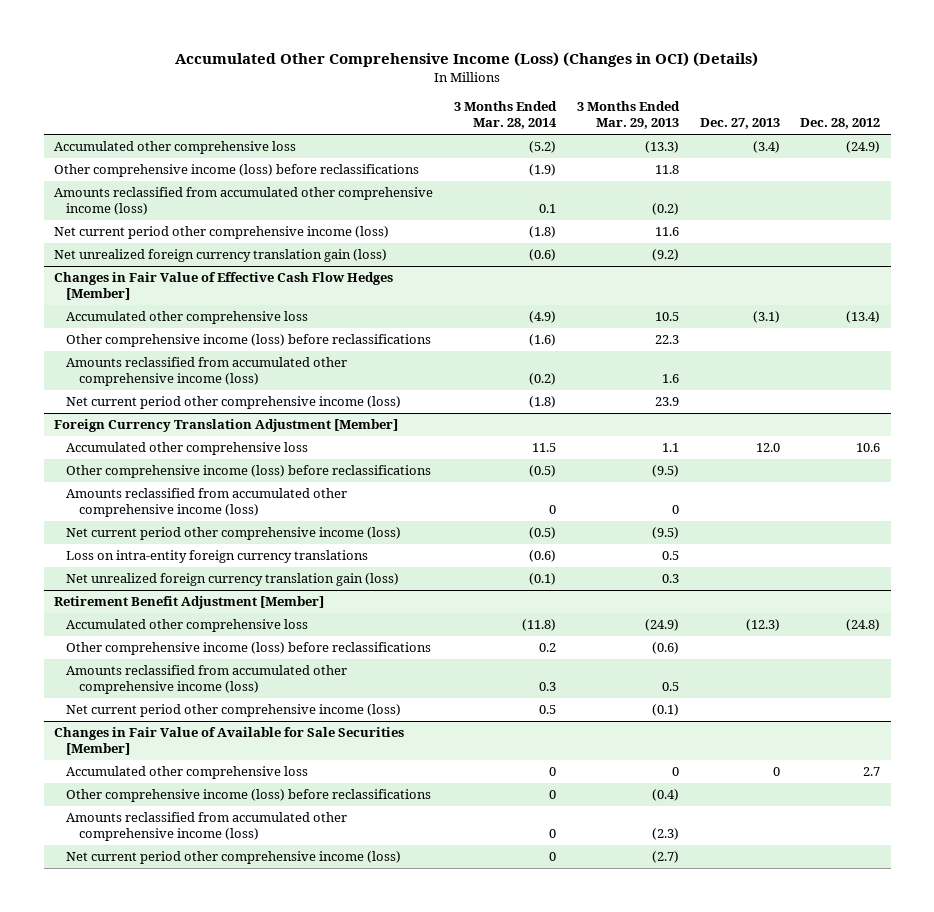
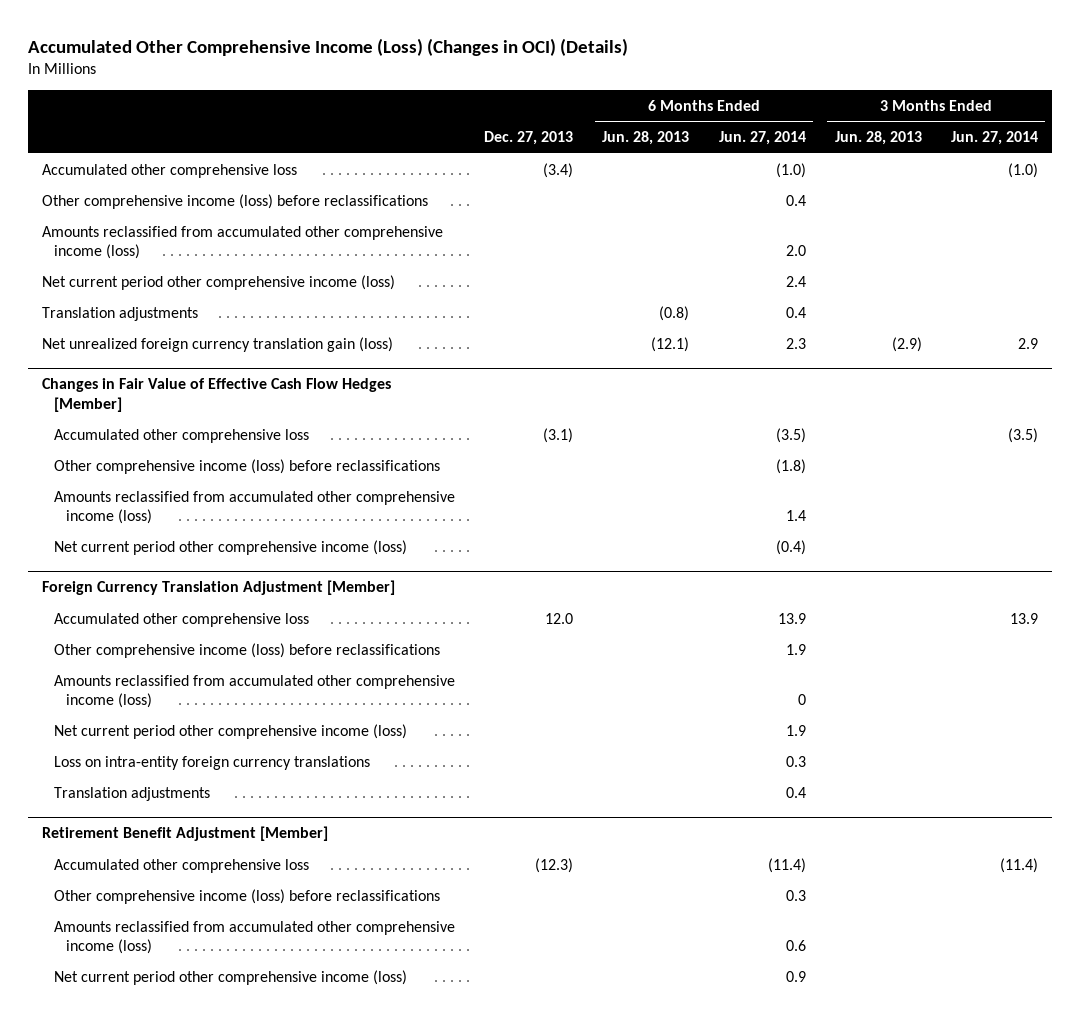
- | 3 Months Ended Mar. 28, 2014 | 3 Months Ended Mar. 29, 2013 | Dec. 27, 2013 | Dec. 28, 2012
+ | Dec. 27, 2013 | 6 Months Ended Jun. 28, 2013 | 6 Months Ended Jun. 27, 2014 | 3 Months Ended Jun. 28, 2013 | 3 Months Ended Jun. 27, 2014
+ Translation adjustments | | (0.8) | 0.4 | |
@ Foreign Currency Translation Adjustment [Member]
- Net unrealized foreign currency translation gain (loss) | (0.1) | 0.3 | |
+ Translation adjustments | | | 0.4 | |
- Changes in Fair Value of Available for Sale Securities [Member]
- Accumulated other comprehensive loss | 0 | 0 | 0 | 2.7
- Other comprehensive income (loss) before reclassifications | 0 | (0.4) | |
- Amounts reclassified from accumulated other comprehensive income (loss) | 0 | (2.3) | |
- Net current period other comprehensive income (loss) | 0 | (2.7) | |

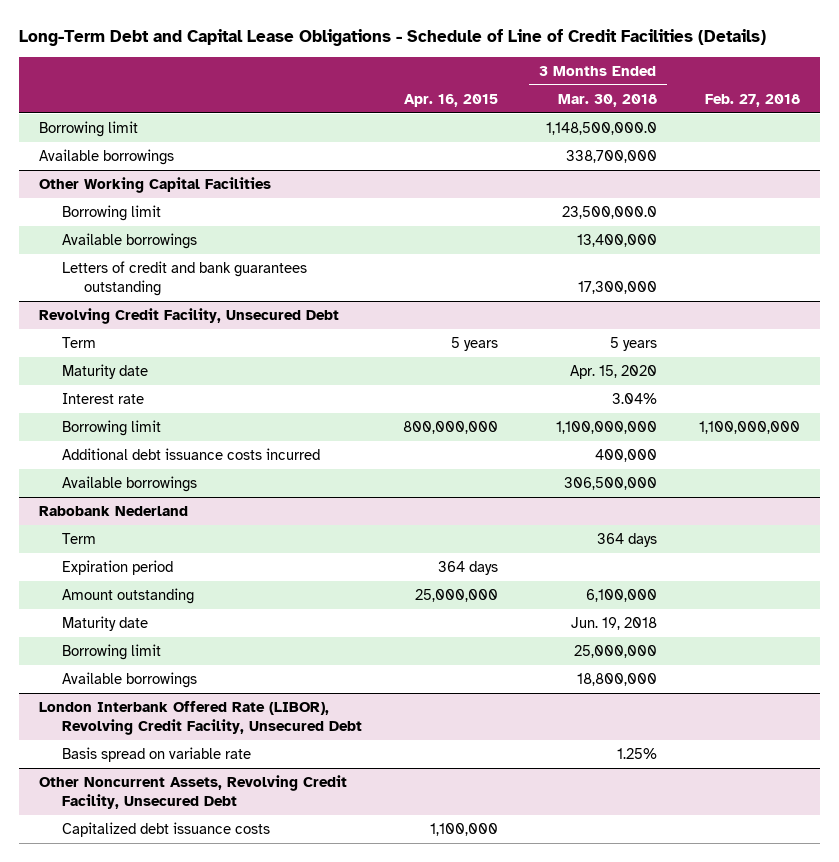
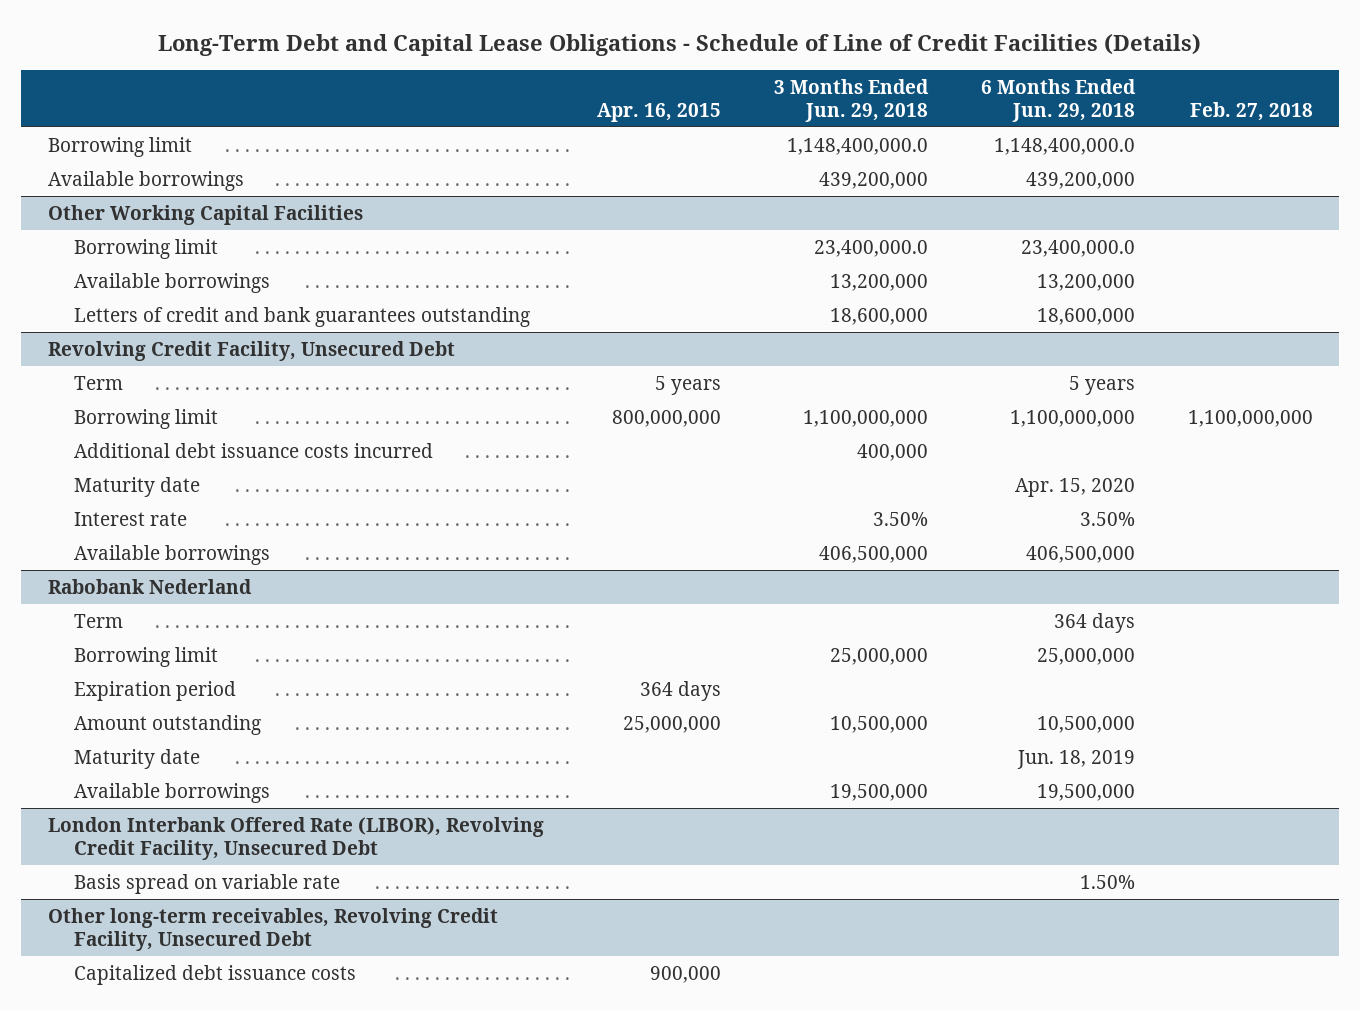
- | Apr. 16, 2015 | 3 Months Ended Mar. 30, 2018 | Feb. 27, 2018
+ | Apr. 16, 2015 | 3 Months Ended Jun. 29, 2018 | 6 Months Ended Jun. 29, 2018 | Feb. 27, 2018
@ Revolving Credit Facility, Unsecured Debt
moved down: Maturity date | | | Apr. 15, 2020 |
moved down: Interest rate | | 3.50% | 3.50% |
@ Rabobank Nederland
moved up: Borrowing limit | | 25,000,000 | 25,000,000 |
- Other Noncurrent Assets, Revolving Credit Facility, Unsecured Debt
- Capitalized debt issuance costs | 1,100,000 | |
+ Other long-term receivables, Revolving Credit Facility, Unsecured Debt
+ Capitalized debt issuance costs | 900,000 | | |

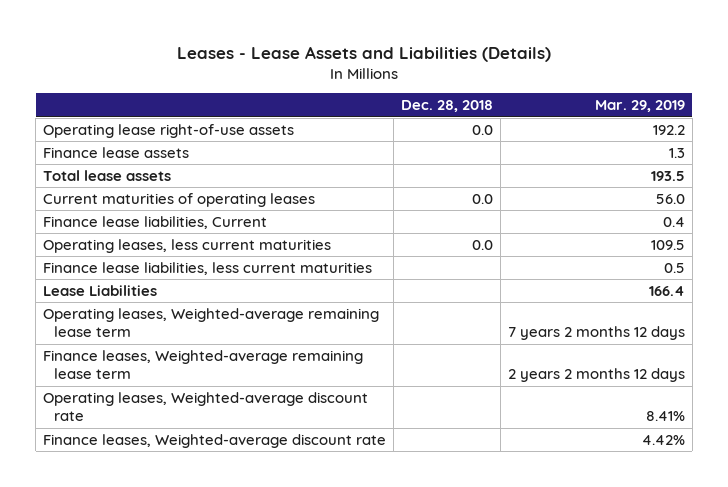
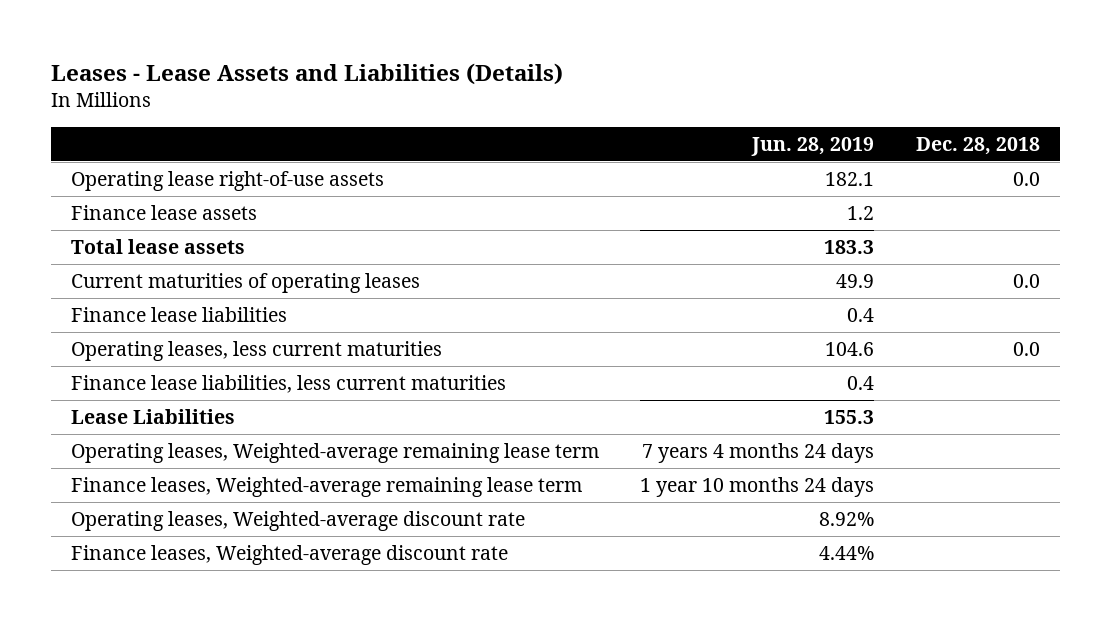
- | Dec. 28, 2018 | Mar. 29, 2019
+ | Jun. 28, 2019 | Dec. 28, 2018
- Finance lease liabilities, Current | | 0.4
+ Finance lease liabilities | 0.4 |

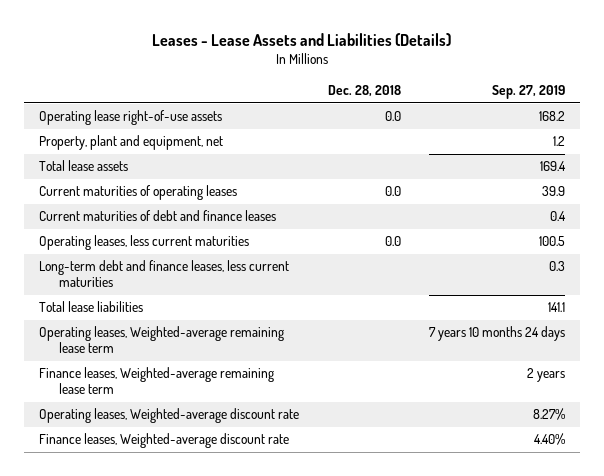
- | Jun. 28, 2019 | Dec. 28, 2018
+ | Dec. 28, 2018 | Sep. 27, 2019
- Finance lease assets | 1.2 |
+ Property, plant and equipment, net | | 1.2
- Finance lease liabilities | 0.4 |
+ Current maturities of debt and finance leases | | 0.4
- Finance lease liabilities, less current maturities | 0.4 |
- Lease Liabilities | 155.3 |
+ Long-term debt and finance leases, less current maturities | | 0.3
+ Total lease liabilities | | 141.1

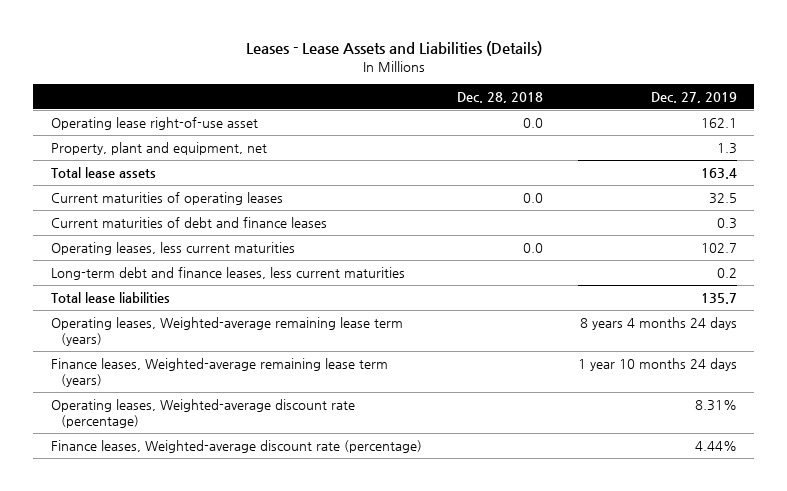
- | Dec. 28, 2018 | Sep. 27, 2019
+ | Dec. 28, 2018 | Dec. 27, 2019
- Operating lease right-of-use assets | 0.0 | 168.2
+ Operating lease right-of-use asset | 0.0 | 162.1
- Operating leases, Weighted-average remaining lease term | | 7 years 10 months 24 days
- Finance leases, Weighted-average remaining lease term | | 2 years
- Operating leases, Weighted-average discount rate | | 8.27%
- Finance leases, Weighted-average discount rate | | 4.40%
+ Operating leases, Weighted-average remaining lease term (years) | | 8 years 4 months 24 days
+ Finance leases, Weighted-average remaining lease term (years) | | 1 year 10 months 24 days
+ Operating leases, Weighted-average discount rate (percentage) | | 8.31%
+ Finance leases, Weighted-average discount rate (percentage) | | 4.44%

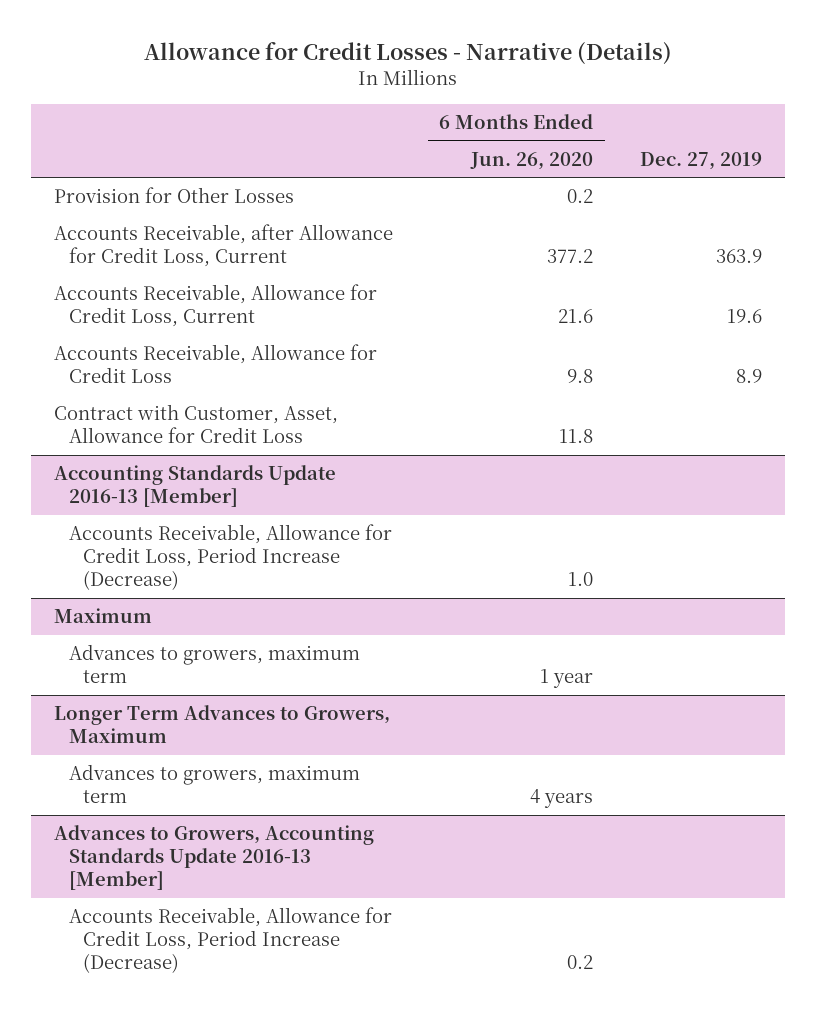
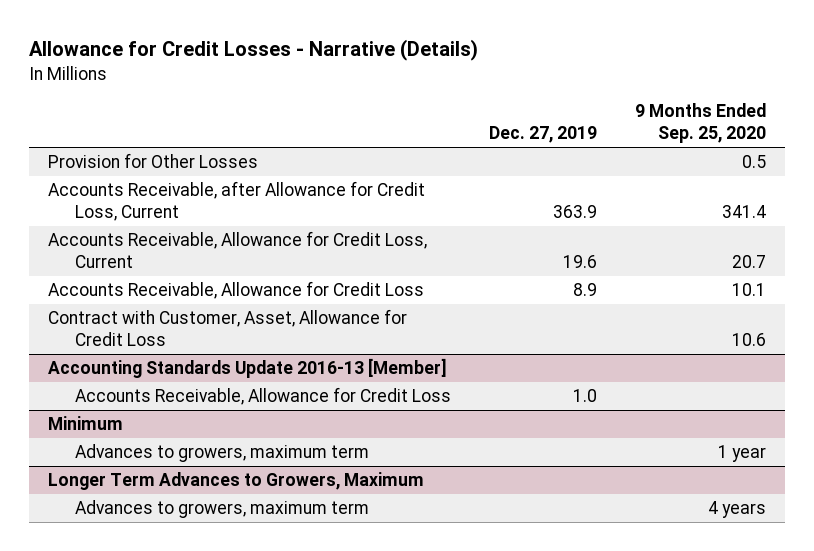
- | 6 Months Ended Jun. 26, 2020 | Dec. 27, 2019
+ | Dec. 27, 2019 | 9 Months Ended Sep. 25, 2020
@ Accounting Standards Update 2016-13 [Member]
- Accounts Receivable, Allowance for Credit Loss, Period Increase (Decrease) | 1.0 |
- Maximum
- Advances to growers, maximum term | 1 year |
@ Accounting Standards Update 2016-13 [Member]
+ Accounts Receivable, Allowance for Credit Loss | 1.0 |
+ Minimum
+ Advances to growers, maximum term | | 1 year
- Advances to Growers, Accounting Standards Update 2016-13 [Member]
- Accounts Receivable, Allowance for Credit Loss, Period Increase (Decrease) | 0.2 |

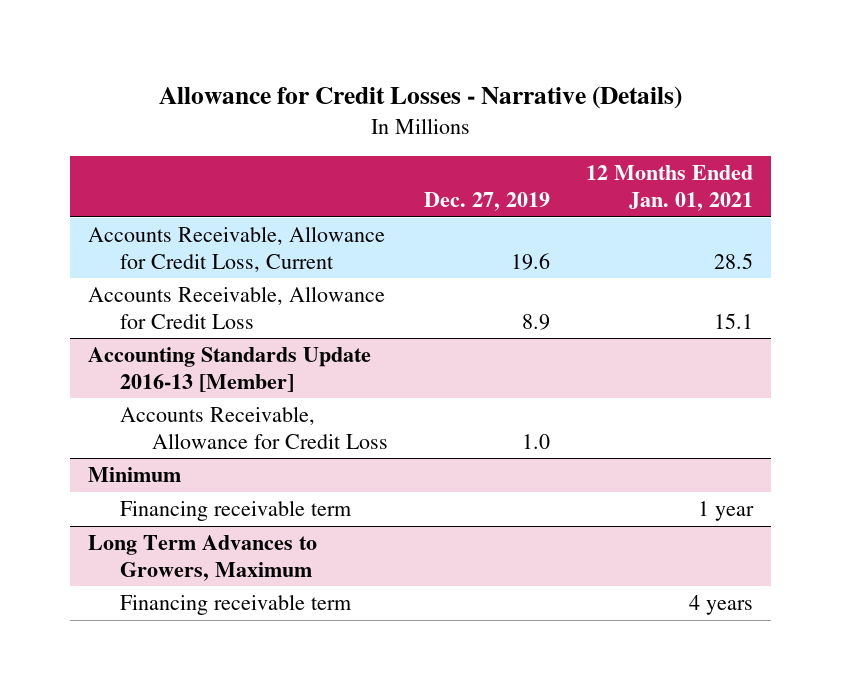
- | Dec. 27, 2019 | 9 Months Ended Sep. 25, 2020
+ | Dec. 27, 2019 | 12 Months Ended Jan. 01, 2021
- Provision for Other Losses | | 0.5
- Accounts Receivable, after Allowance for Credit Loss, Current | 363.9 | 341.4
- Contract with Customer, Asset, Allowance for Credit Loss | | 10.6
@ Minimum
- Advances to growers, maximum term | | 1 year
- Longer Term Advances to Growers, Maximum
- Advances to growers, maximum term | | 4 years
@ Minimum
+ Financing receivable term | | 1 year
+ Long Term Advances to Growers, Maximum
+ Financing receivable term | | 4 years

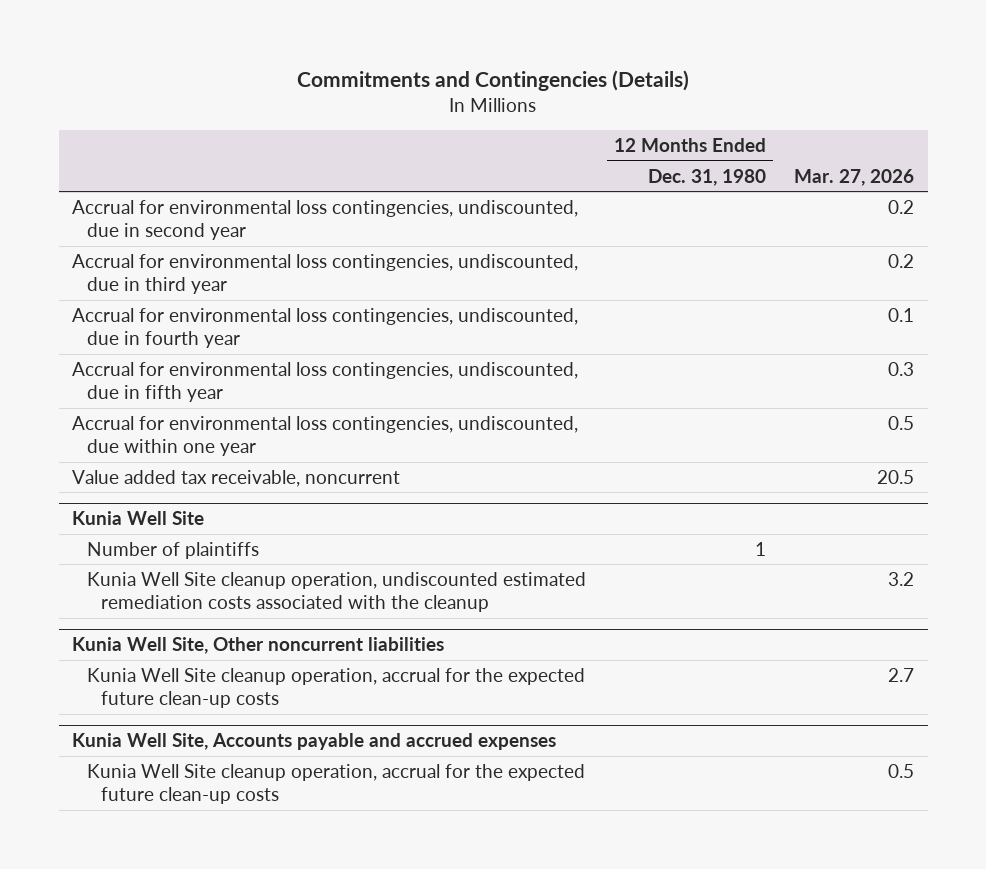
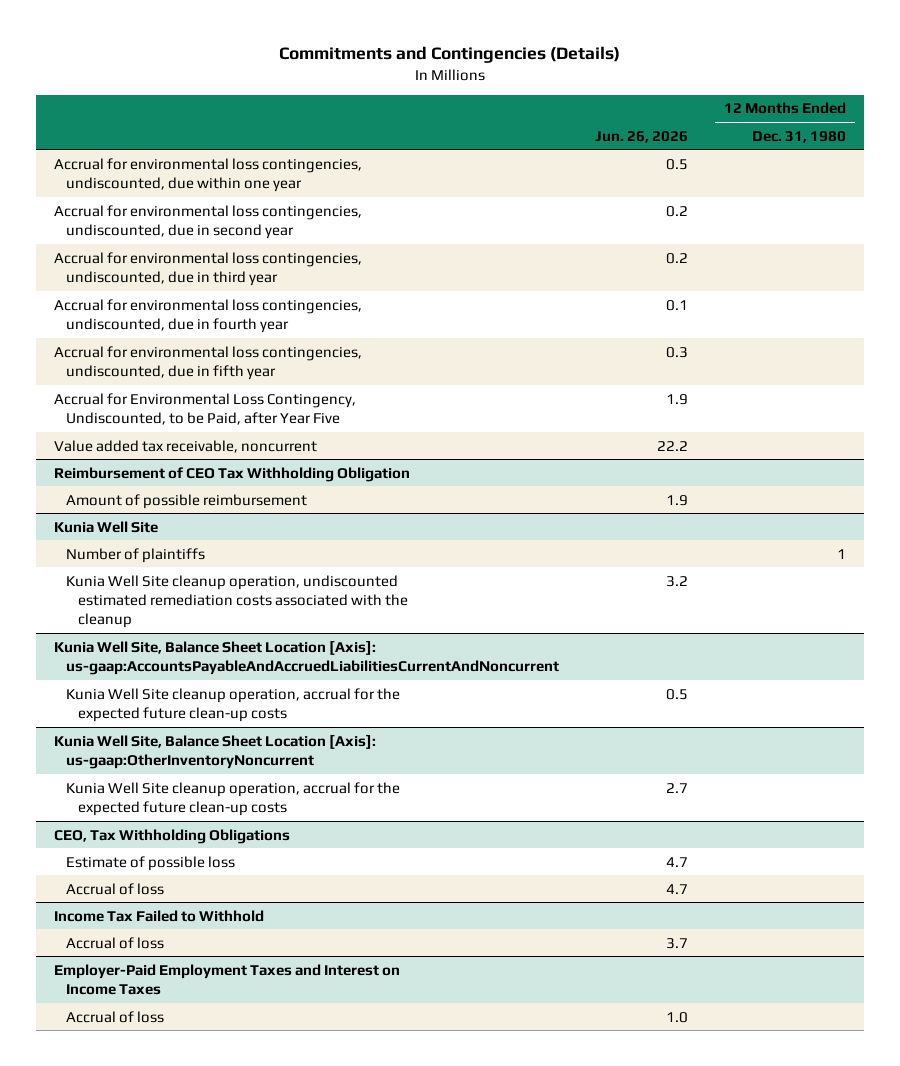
- | 12 Months Ended Dec. 31, 1980 | Mar. 27, 2026
+ | Jun. 26, 2026 | 12 Months Ended Dec. 31, 1980
moved up: Accrual for environmental loss contingencies, undiscounted, due within one year | 0.5 |
+ Accrual for Environmental Loss Contingency, Undiscounted, to be Paid, after Year Five | 1.9 |
+ Reimbursement of CEO Tax Withholding Obligation
+ Amount of possible reimbursement | 1.9 |
- Kunia Well Site, Other noncurrent liabilities
- Kunia Well Site cleanup operation, accrual for the expected future clean-up costs | | 2.7
- Kunia Well Site, Accounts payable and accrued expenses
- Kunia Well Site cleanup operation, accrual for the expected future clean-up costs | | 0.5
+ Kunia Well Site, Balance Sheet Location [Axis]: us-gaap:AccountsPayableAndAccruedLiabilitiesCurrentAndNoncurrent
+ Kunia Well Site cleanup operation, accrual for the expected future clean-up costs | 0.5 |
+ Kunia Well Site, Balance Sheet Location [Axis]: us-gaap:OtherInventoryNoncurrent
+ Kunia Well Site cleanup operation, accrual for the expected future clean-up costs | 2.7 |
+ CEO, Tax Withholding Obligations
+ Estimate of possible loss | 4.7 |
+ Accrual of loss | 4.7 |
+ Income Tax Failed to Withhold
+ Accrual of loss | 3.7 |
+ Employer-Paid Employment Taxes and Interest on Income Taxes
+ Accrual of loss | 1.0 |

